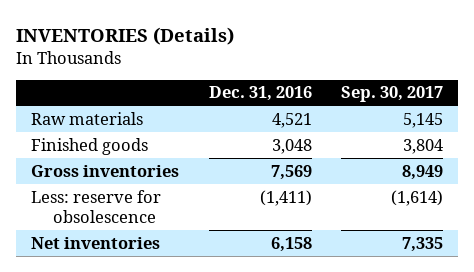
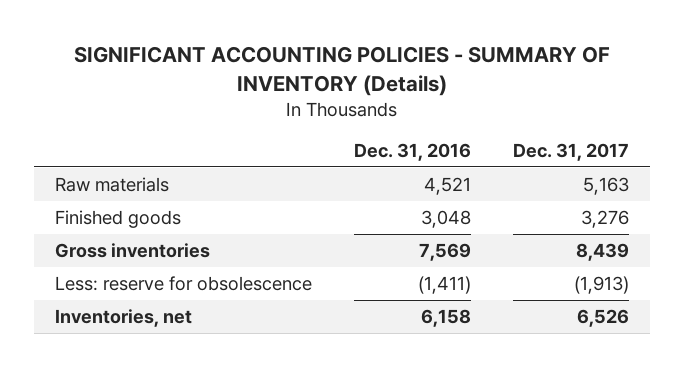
- INVENTORIES (Details)
+ SIGNIFICANT ACCOUNTING POLICIES - SUMMARY OF INVENTORY (Details)
- | Dec. 31, 2016 | Sep. 30, 2017
+ | Dec. 31, 2016 | Dec. 31, 2017
- Net inventories | 6,158 | 7,335
+ Inventories, net | 6,158 | 6,526

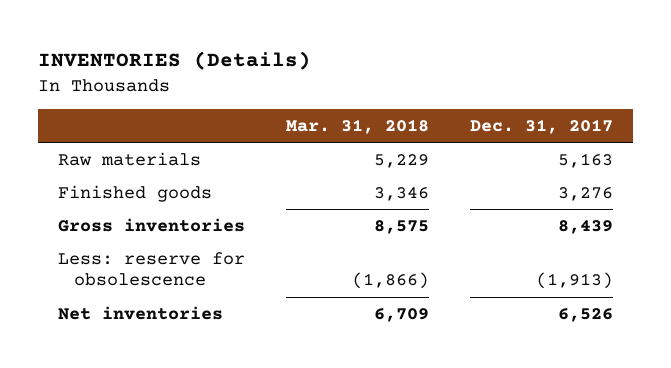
- SIGNIFICANT ACCOUNTING POLICIES - SUMMARY OF INVENTORY (Details)
+ INVENTORIES (Details)
- | Dec. 31, 2016 | Dec. 31, 2017
+ | Mar. 31, 2018 | Dec. 31, 2017
- Inventories, net | 6,158 | 6,526
+ Net inventories | 6,709 | 6,526

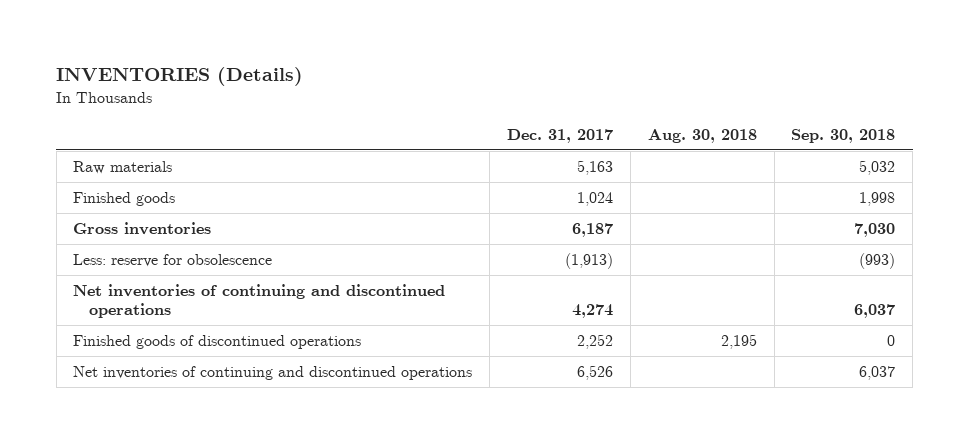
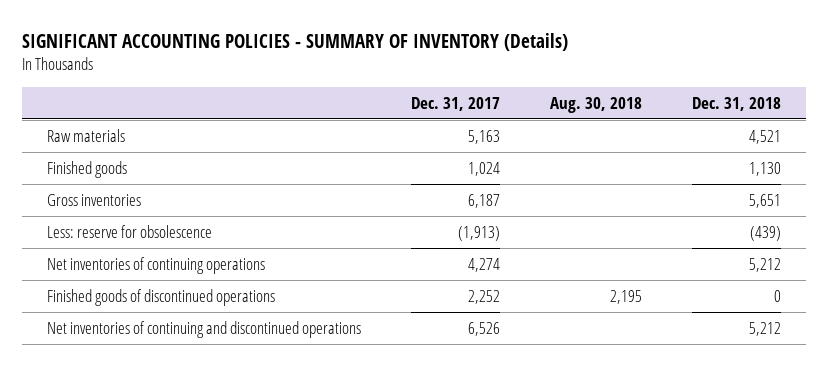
- INVENTORIES (Details)
+ SIGNIFICANT ACCOUNTING POLICIES - SUMMARY OF INVENTORY (Details)
- | Dec. 31, 2017 | Aug. 30, 2018 | Sep. 30, 2018
+ | Dec. 31, 2017 | Aug. 30, 2018 | Dec. 31, 2018
- Net inventories of continuing and discontinued operations | 4,274 | | 6,037
+ Net inventories of continuing operations | 4,274 | | 5,212

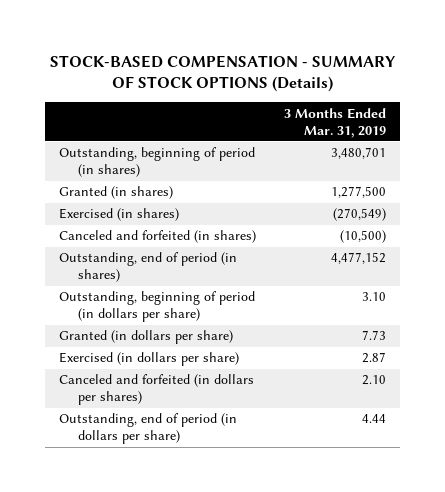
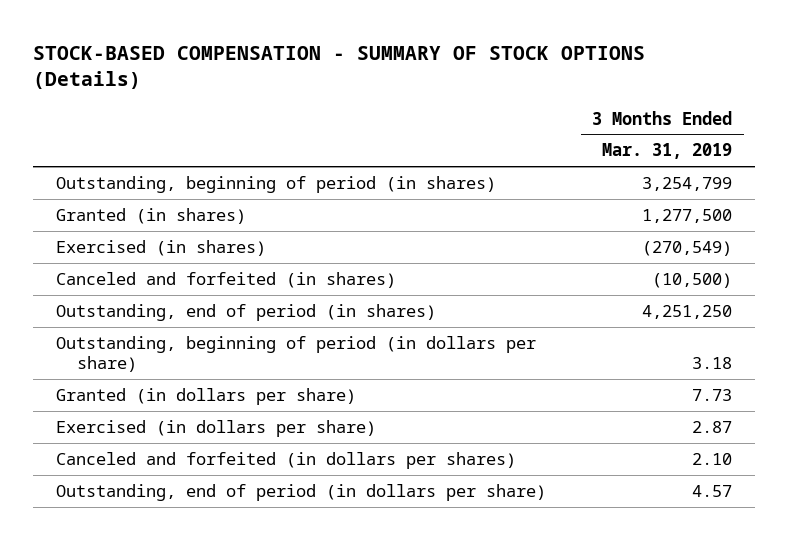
- Outstanding, beginning of period (in shares) | 3,480,701
+ Outstanding, beginning of period (in shares) | 3,254,799
- Outstanding, end of period (in shares) | 4,477,152
- Outstanding, beginning of period (in dollars per share) | 3.10
+ Outstanding, end of period (in shares) | 4,251,250
+ Outstanding, beginning of period (in dollars per share) | 3.18
- Outstanding, end of period (in dollars per share) | 4.44
+ Outstanding, end of period (in dollars per share) | 4.57

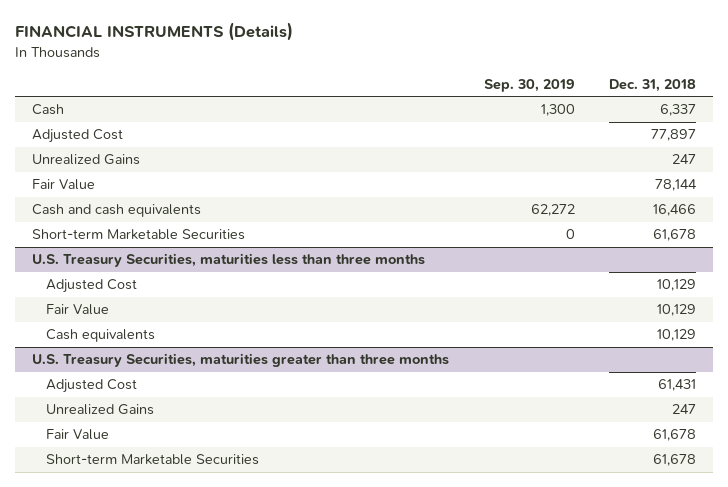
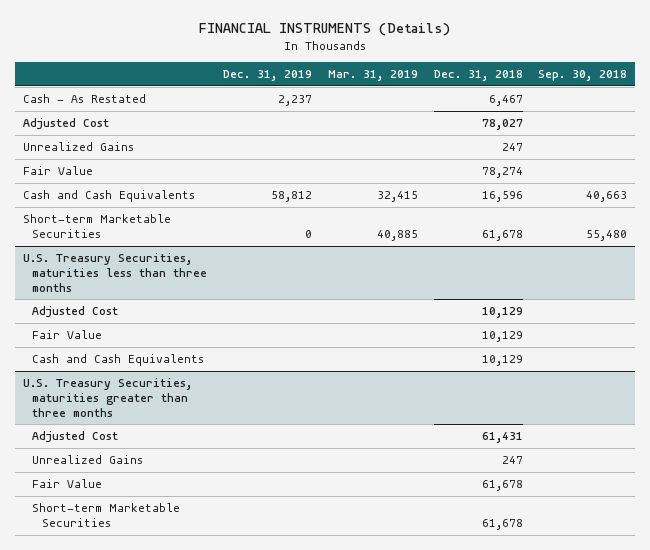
- | Sep. 30, 2019 | Dec. 31, 2018
+ | Dec. 31, 2019 | Mar. 31, 2019 | Dec. 31, 2018 | Sep. 30, 2018
- Cash | 1,300 | 6,337
- Adjusted Cost | | 77,897
+ Cash - As Restated | 2,237 | | 6,467 |
+ Adjusted Cost | | | 78,027 |
- Fair Value | | 78,144
- Cash and cash equivalents | 62,272 | 16,466
+ Fair Value | | | 78,274 |
+ Cash and Cash Equivalents | 58,812 | 32,415 | 16,596 | 40,663
@ U.S. Treasury Securities, maturities less than three months
- Cash equivalents | | 10,129
+ Cash and Cash Equivalents | | | 10,129 |

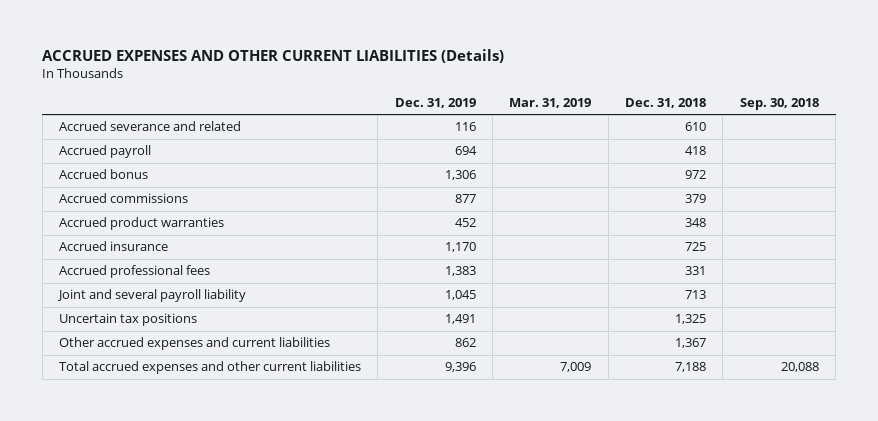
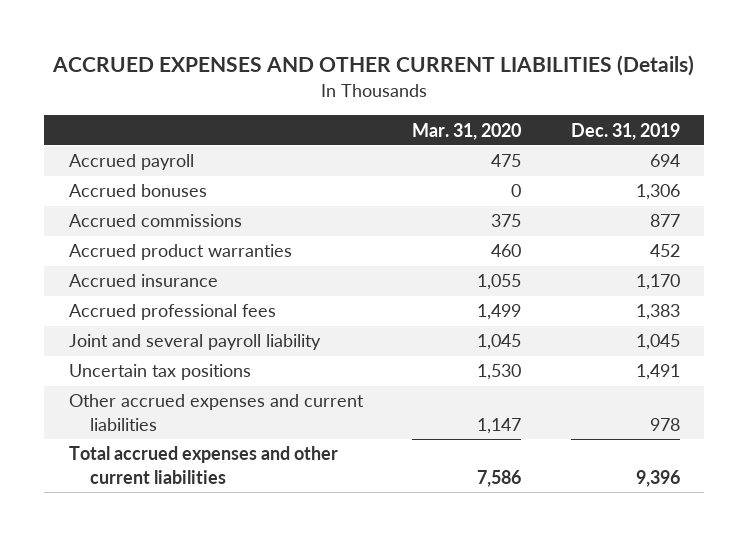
- | Dec. 31, 2019 | Mar. 31, 2019 | Dec. 31, 2018 | Sep. 30, 2018
+ | Mar. 31, 2020 | Dec. 31, 2019
- Accrued severance and related | 116 | | 610 |
- Accrued bonus | 1,306 | | 972 |
+ Accrued bonuses | 0 | 1,306
- Other accrued expenses and current liabilities | 862 | | 1,367 |
+ Other accrued expenses and current liabilities | 1,147 | 978

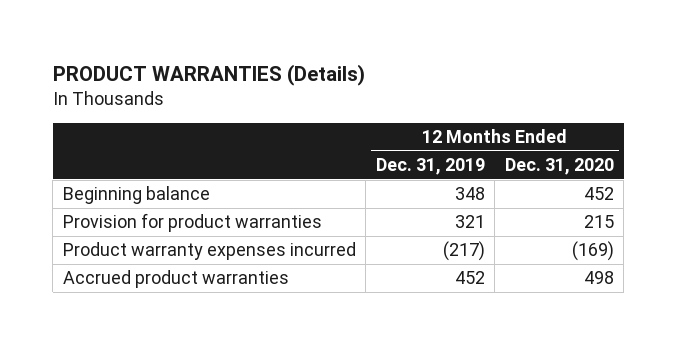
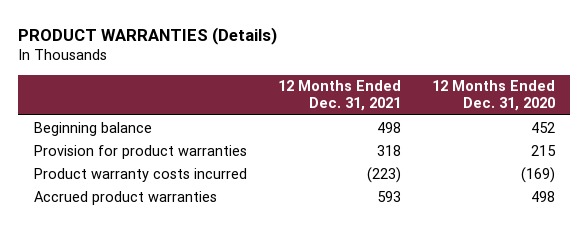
- | 12 Months Ended Dec. 31, 2019 | 12 Months Ended Dec. 31, 2020
+ | 12 Months Ended Dec. 31, 2021 | 12 Months Ended Dec. 31, 2020
- Product warranty expenses incurred | (217) | (169)
+ Product warranty costs incurred | (223) | (169)

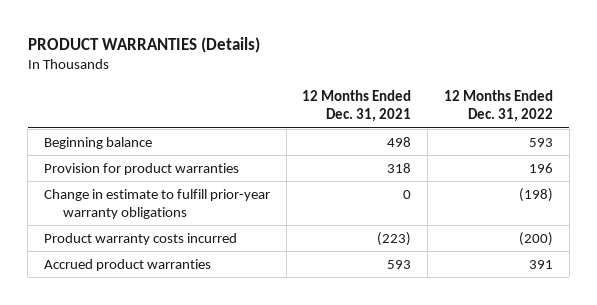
- | 12 Months Ended Dec. 31, 2021 | 12 Months Ended Dec. 31, 2020
+ | 12 Months Ended Dec. 31, 2021 | 12 Months Ended Dec. 31, 2022
+ Change in estimate to fulfill prior-year warranty obligations | 0 | (198)

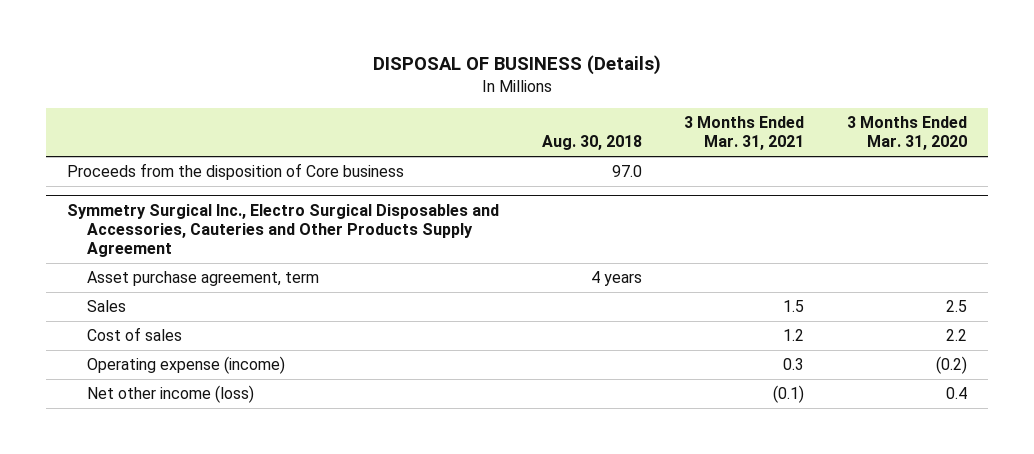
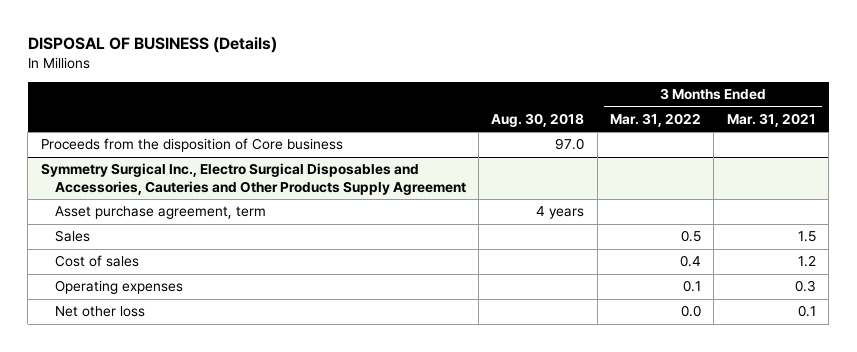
- | Aug. 30, 2018 | 3 Months Ended Mar. 31, 2021 | 3 Months Ended Mar. 31, 2020
+ | Aug. 30, 2018 | 3 Months Ended Mar. 31, 2022 | 3 Months Ended Mar. 31, 2021
@ Symmetry Surgical Inc., Electro Surgical Disposables and Accessories, Cauteries and Other Products Supply Agreement
- Operating expense (income) | | 0.3 | (0.2)
- Net other income (loss) | | (0.1) | 0.4
+ Operating expenses | | 0.1 | 0.3
+ Net other loss | | 0.0 | 0.1

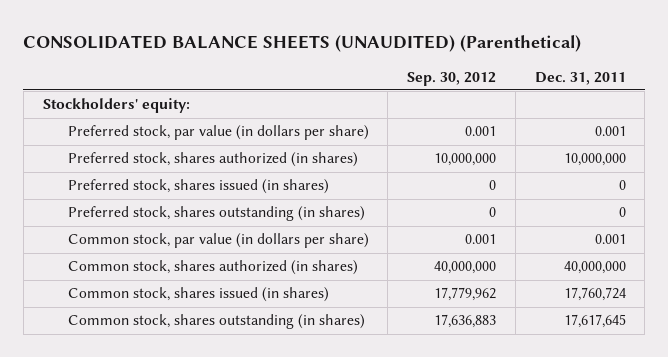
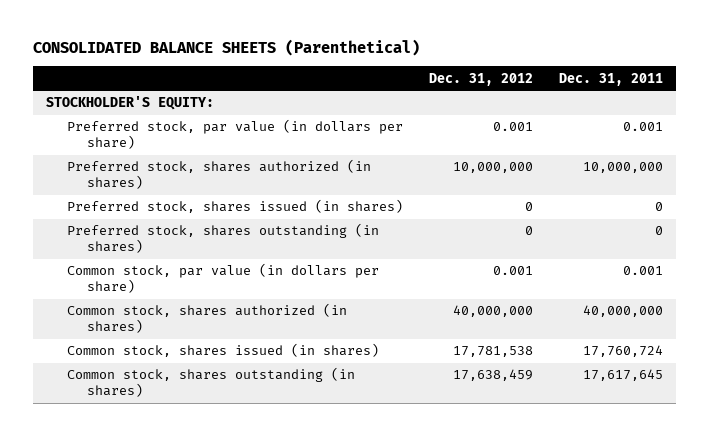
- CONSOLIDATED BALANCE SHEETS (UNAUDITED) (Parenthetical)
+ CONSOLIDATED BALANCE SHEETS (Parenthetical)
- | Sep. 30, 2012 | Dec. 31, 2011
+ | Dec. 31, 2012 | Dec. 31, 2011
- Stockholders' equity:
+ STOCKHOLDER'S EQUITY:

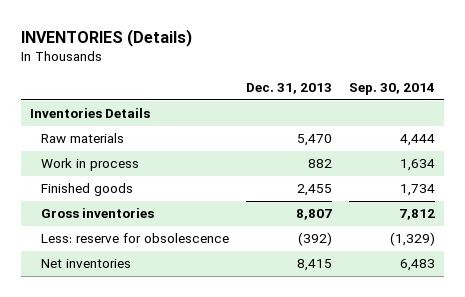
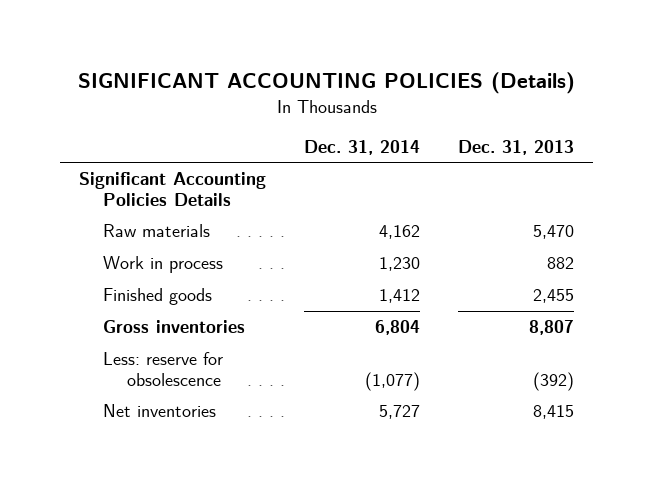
- INVENTORIES (Details)
+ SIGNIFICANT ACCOUNTING POLICIES (Details)
- | Dec. 31, 2013 | Sep. 30, 2014
+ | Dec. 31, 2014 | Dec. 31, 2013
- Inventories Details
+ Significant Accounting Policies Details

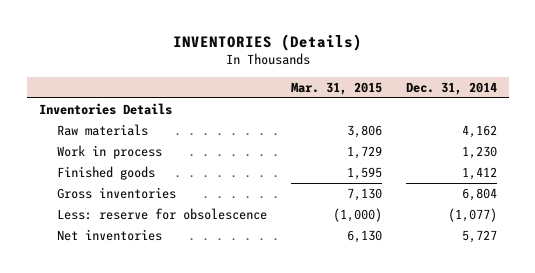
- SIGNIFICANT ACCOUNTING POLICIES (Details)
+ INVENTORIES (Details)
- | Dec. 31, 2014 | Dec. 31, 2013
+ | Mar. 31, 2015 | Dec. 31, 2014
- Significant Accounting Policies Details
+ Inventories Details

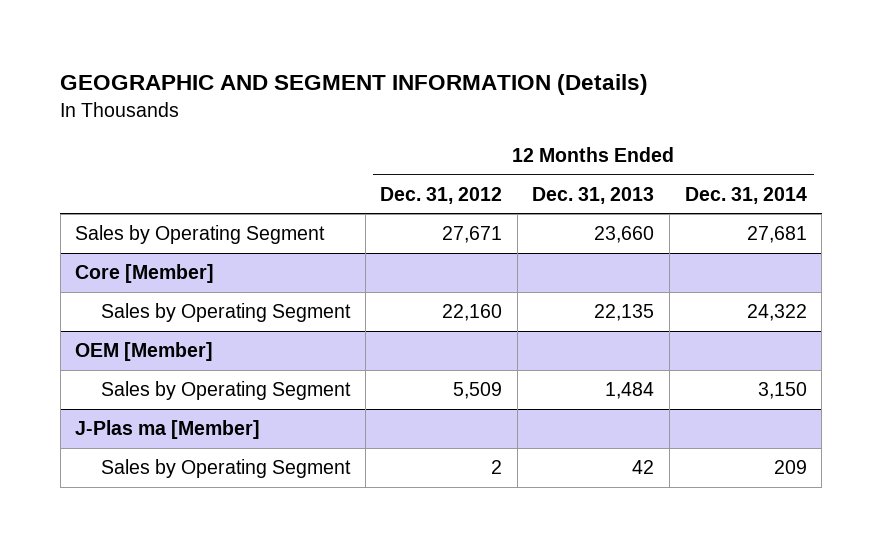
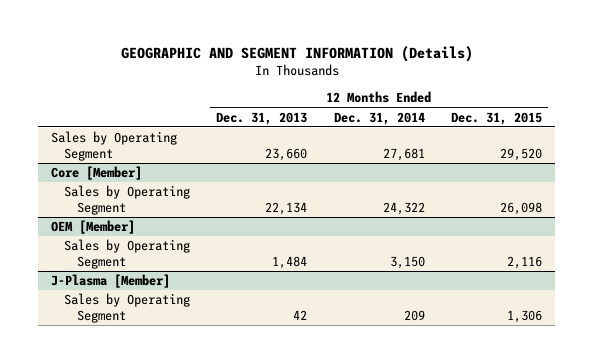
- | 12 Months Ended Dec. 31, 2012 | 12 Months Ended Dec. 31, 2013 | 12 Months Ended Dec. 31, 2014
+ | 12 Months Ended Dec. 31, 2013 | 12 Months Ended Dec. 31, 2014 | 12 Months Ended Dec. 31, 2015
@ Core [Member]
- Sales by Operating Segment | 22,160 | 22,135 | 24,322
+ Sales by Operating Segment | 22,134 | 24,322 | 26,098
- J-Plas ma [Member]
+ J-Plasma [Member]

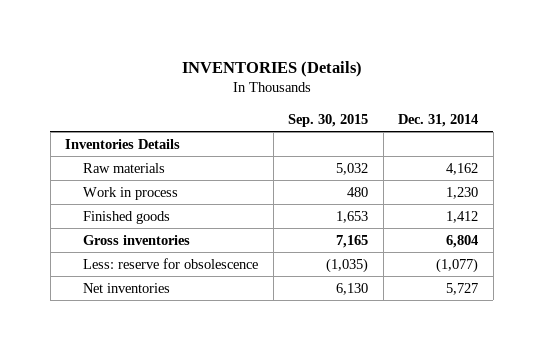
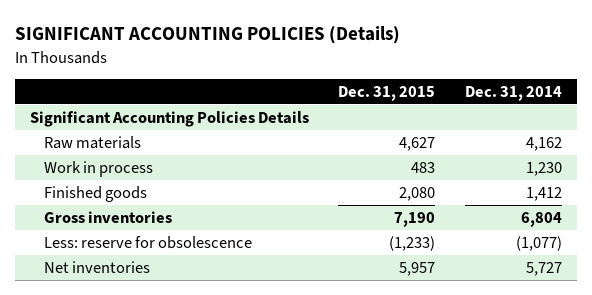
- INVENTORIES (Details)
+ SIGNIFICANT ACCOUNTING POLICIES (Details)
- | Sep. 30, 2015 | Dec. 31, 2014
+ | Dec. 31, 2015 | Dec. 31, 2014
- Inventories Details
+ Significant Accounting Policies Details

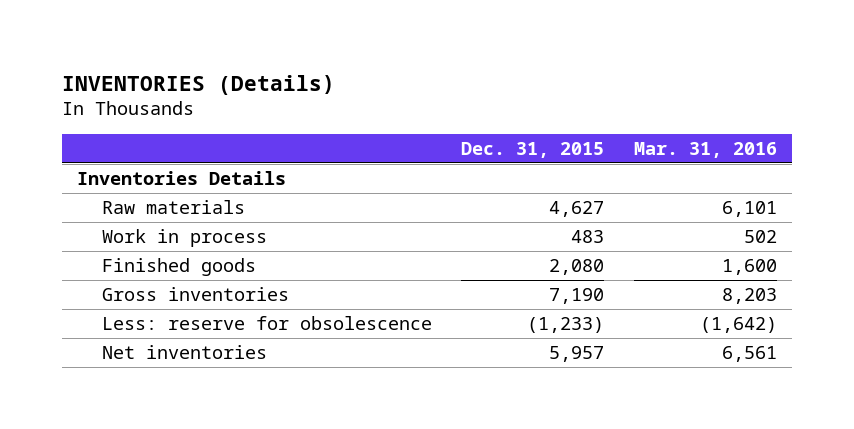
- SIGNIFICANT ACCOUNTING POLICIES (Details)
+ INVENTORIES (Details)
- | Dec. 31, 2015 | Dec. 31, 2014
+ | Dec. 31, 2015 | Mar. 31, 2016
- Significant Accounting Policies Details
+ Inventories Details

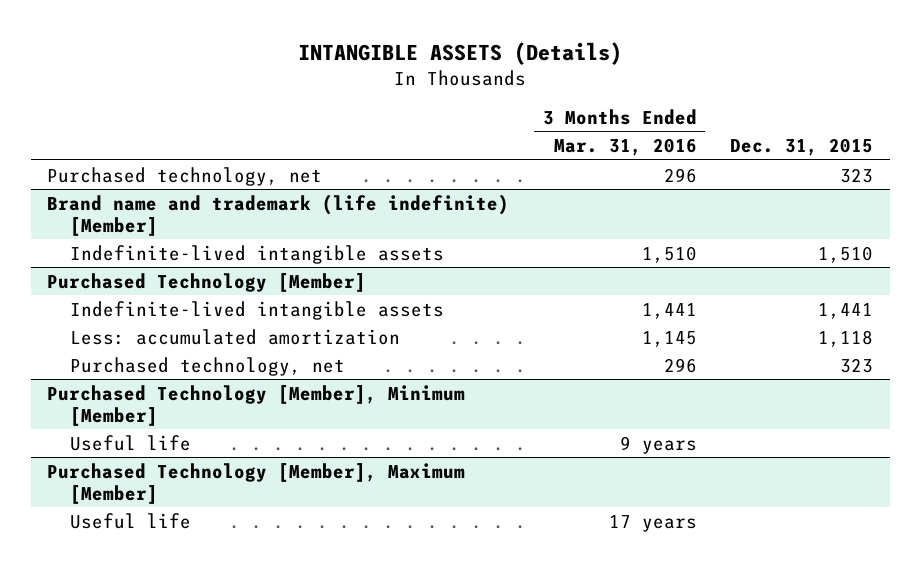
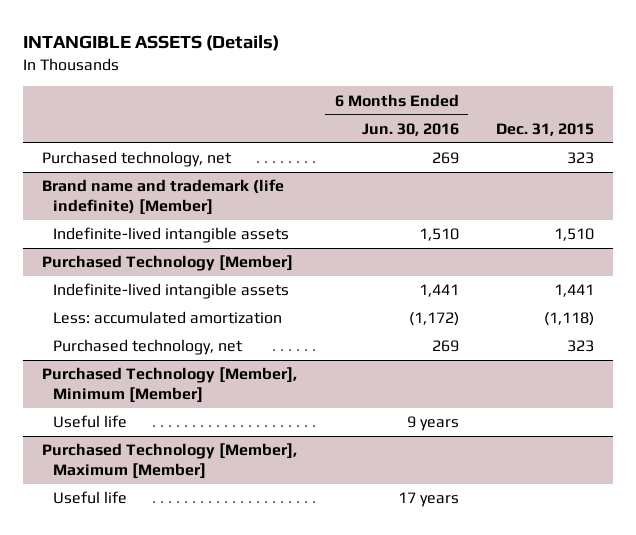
- | 3 Months Ended Mar. 31, 2016 | Dec. 31, 2015
+ | 6 Months Ended Jun. 30, 2016 | Dec. 31, 2015
@ Purchased Technology [Member]
- Less: accumulated amortization | 1,145 | 1,118
+ Less: accumulated amortization | (1,172) | (1,118)

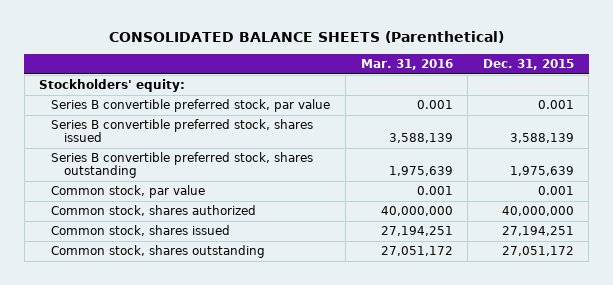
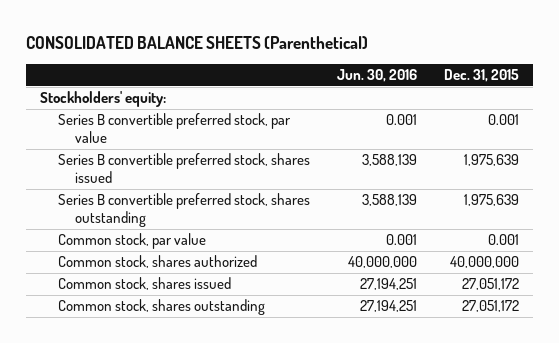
- | Mar. 31, 2016 | Dec. 31, 2015
+ | Jun. 30, 2016 | Dec. 31, 2015
- Series B convertible preferred stock, shares issued | 3,588,139 | 3,588,139
+ Series B convertible preferred stock, shares issued | 3,588,139 | 1,975,639
- Common stock, shares issued | 27,194,251 | 27,194,251
+ Common stock, shares issued | 27,194,251 | 27,051,172

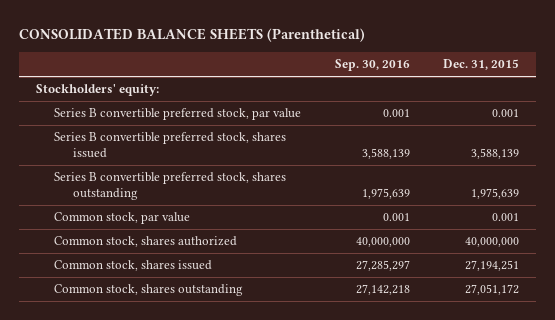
- | Jun. 30, 2016 | Dec. 31, 2015
+ | Sep. 30, 2016 | Dec. 31, 2015
- Series B convertible preferred stock, shares issued | 3,588,139 | 1,975,639
+ Series B convertible preferred stock, shares issued | 3,588,139 | 3,588,139
- Common stock, shares issued | 27,194,251 | 27,051,172
+ Common stock, shares issued | 27,285,297 | 27,194,251

